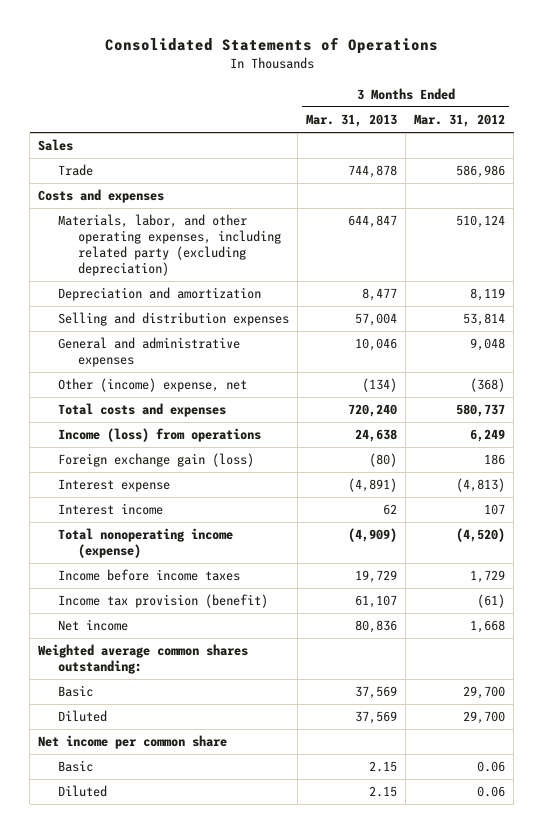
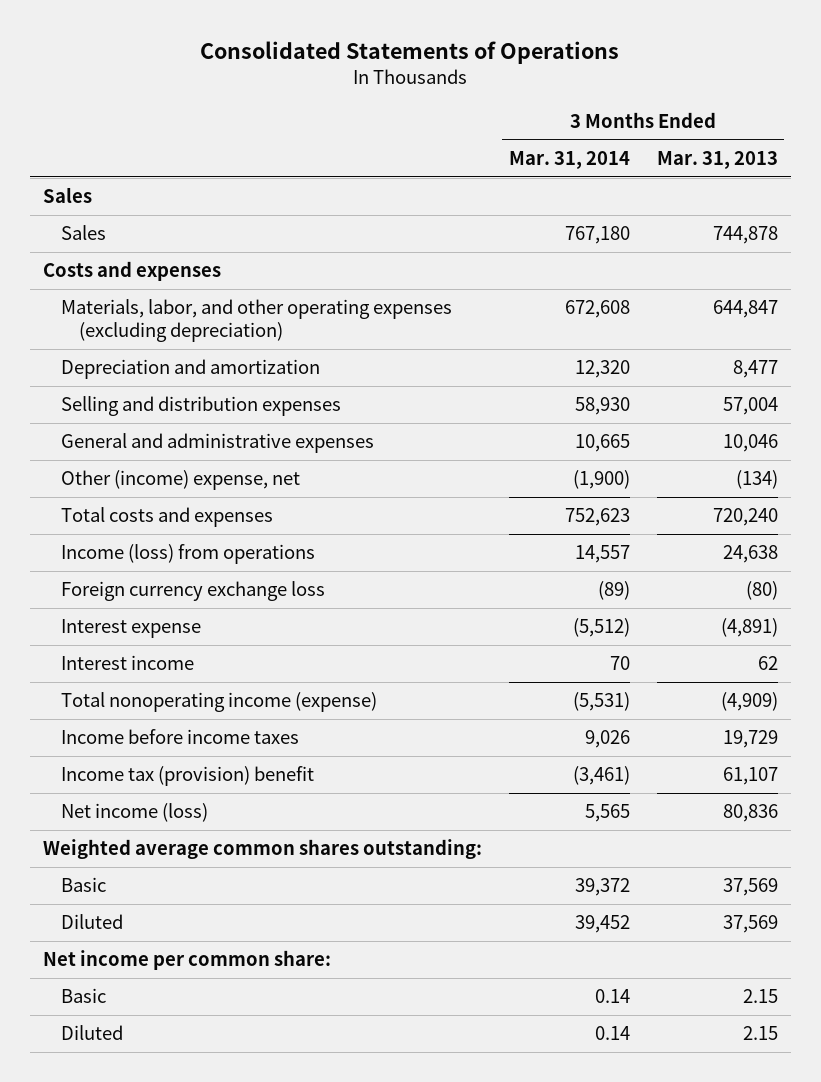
- | 3 Months Ended Mar. 31, 2013 | 3 Months Ended Mar. 31, 2012
+ | 3 Months Ended Mar. 31, 2014 | 3 Months Ended Mar. 31, 2013
- Trade | 744,878 | 586,986
+ Sales | 767,180 | 744,878
- Materials, labor, and other operating expenses, including related party (excluding depreciation) | 644,847 | 510,124
+ Materials, labor, and other operating expenses (excluding depreciation) | 672,608 | 644,847
- Foreign exchange gain (loss) | (80) | 186
+ Foreign currency exchange loss | (89) | (80)
- Income tax provision (benefit) | 61,107 | (61)
- Net income | 80,836 | 1,668
+ Income tax (provision) benefit | (3,461) | 61,107
+ Net income (loss) | 5,565 | 80,836
- Net income per common share
+ Net income per common share:

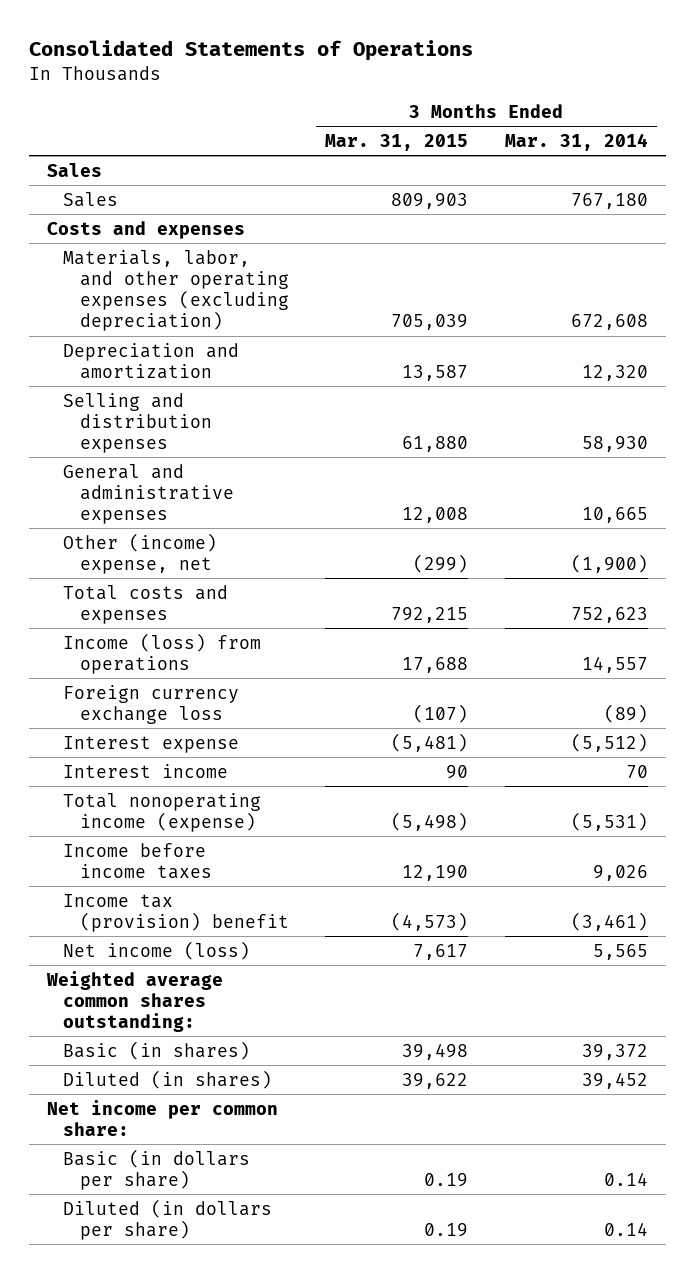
- | 3 Months Ended Mar. 31, 2014 | 3 Months Ended Mar. 31, 2013
+ | 3 Months Ended Mar. 31, 2015 | 3 Months Ended Mar. 31, 2014
- Basic | 39,372 | 37,569
- Diluted | 39,452 | 37,569
+ Basic (in shares) | 39,498 | 39,372
+ Diluted (in shares) | 39,622 | 39,452
- Basic | 0.14 | 2.15
- Diluted | 0.14 | 2.15
+ Basic (in dollars per share) | 0.19 | 0.14
+ Diluted (in dollars per share) | 0.19 | 0.14

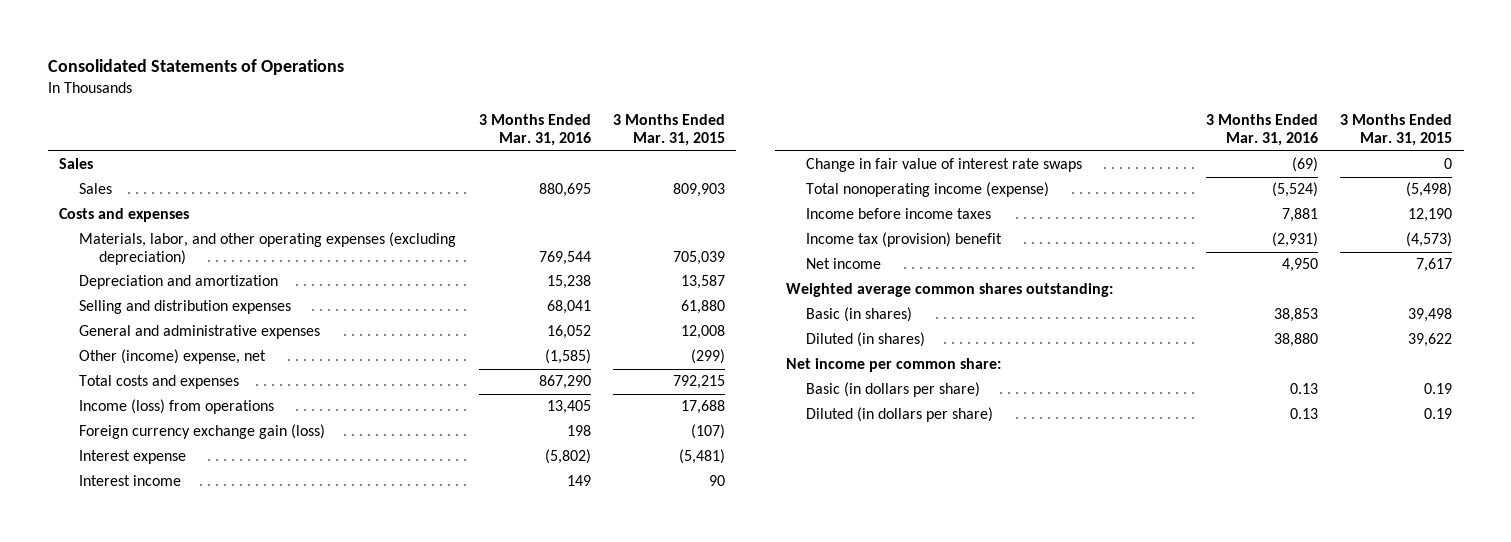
- | 3 Months Ended Mar. 31, 2015 | 3 Months Ended Mar. 31, 2014
+ | 3 Months Ended Mar. 31, 2016 | 3 Months Ended Mar. 31, 2015
- Foreign currency exchange loss | (107) | (89)
+ Foreign currency exchange gain (loss) | 198 | (107)
+ Change in fair value of interest rate swaps | (69) | 0
- Net income (loss) | 7,617 | 5,565
+ Net income | 4,950 | 7,617

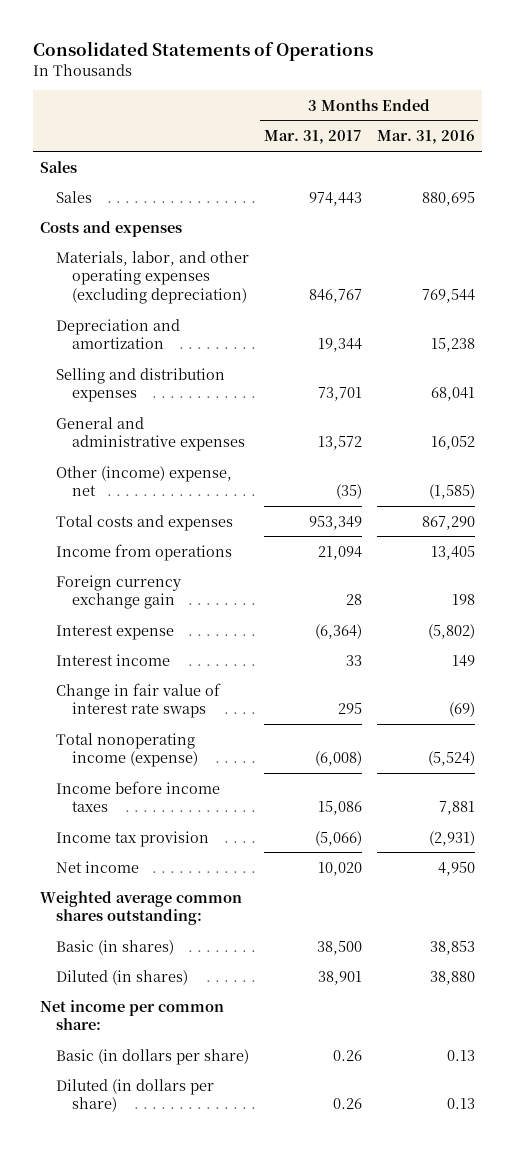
- | 3 Months Ended Mar. 31, 2016 | 3 Months Ended Mar. 31, 2015
+ | 3 Months Ended Mar. 31, 2017 | 3 Months Ended Mar. 31, 2016
- Income (loss) from operations | 13,405 | 17,688
- Foreign currency exchange gain (loss) | 198 | (107)
+ Income from operations | 21,094 | 13,405
+ Foreign currency exchange gain | 28 | 198
- Income tax (provision) benefit | (2,931) | (4,573)
+ Income tax provision | (5,066) | (2,931)

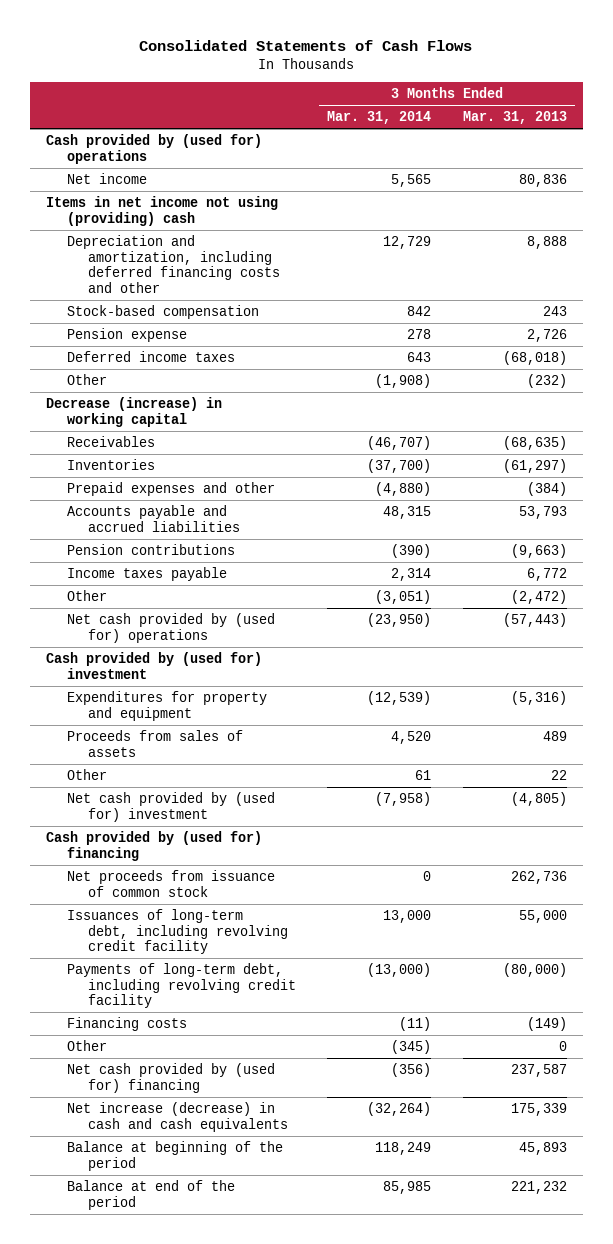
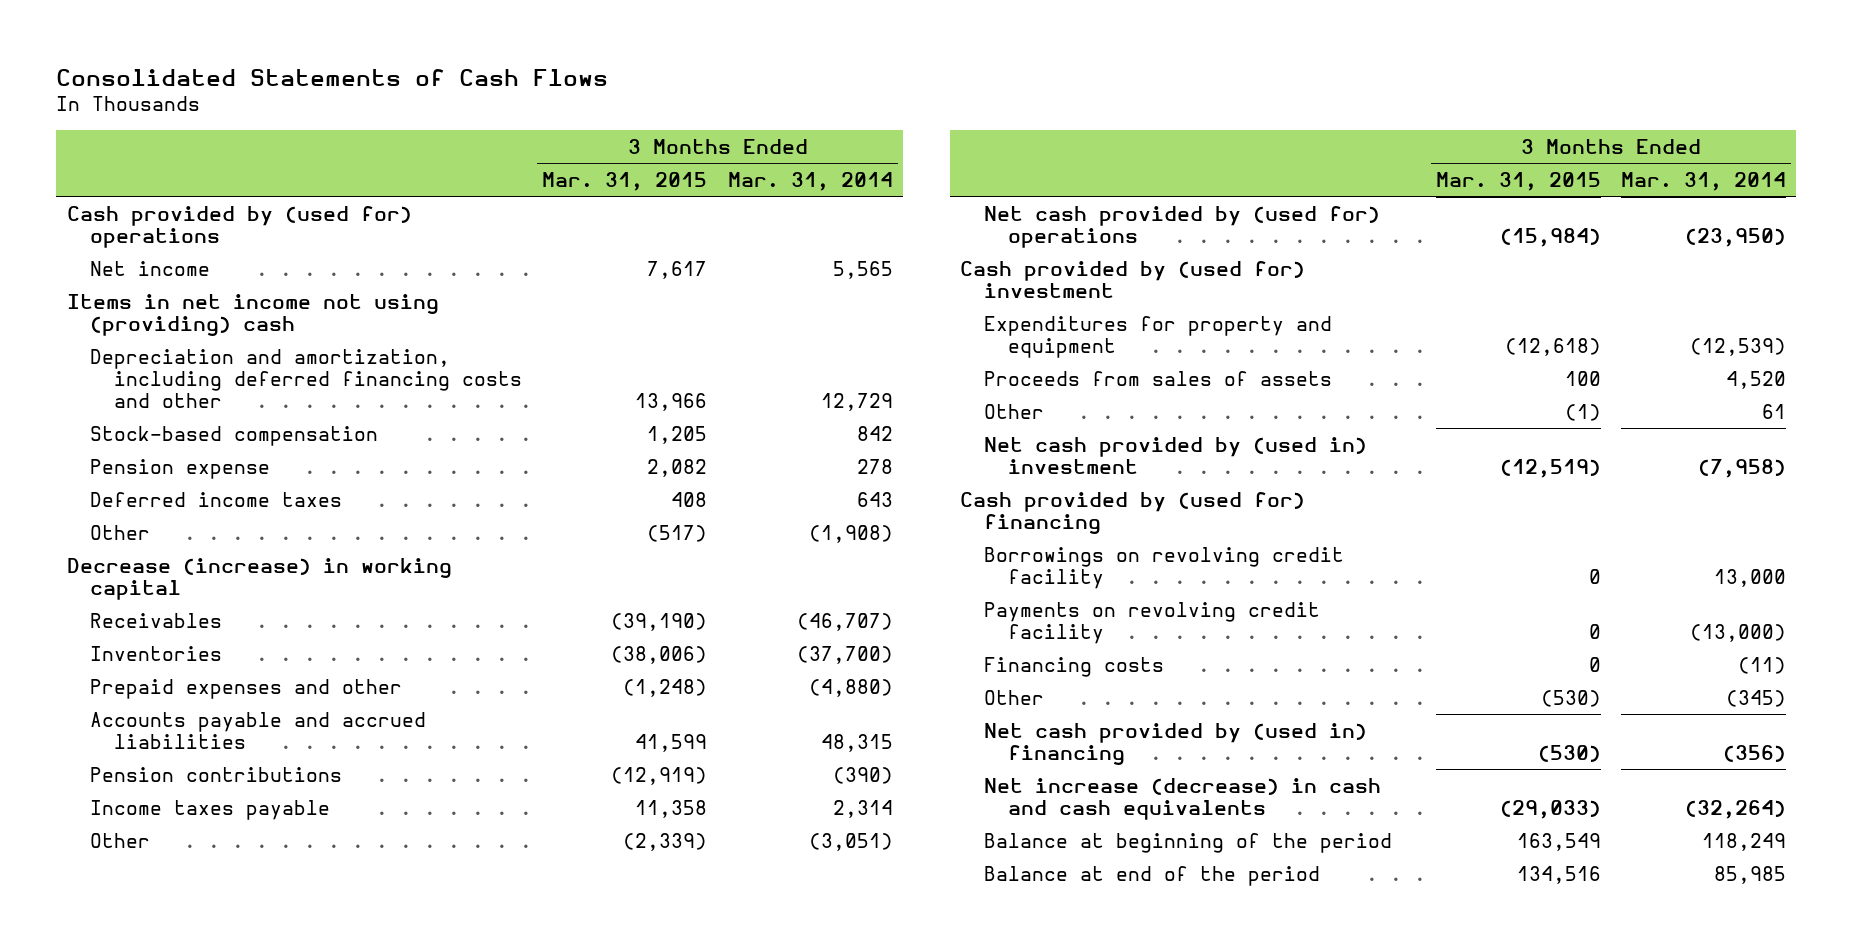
- | 3 Months Ended Mar. 31, 2014 | 3 Months Ended Mar. 31, 2013
+ | 3 Months Ended Mar. 31, 2015 | 3 Months Ended Mar. 31, 2014
- Net cash provided by (used for) investment | (7,958) | (4,805)
+ Net cash provided by (used in) investment | (12,519) | (7,958)
- Net proceeds from issuance of common stock | 0 | 262,736
- Issuances of long-term debt, including revolving credit facility | 13,000 | 55,000
- Payments of long-term debt, including revolving credit facility | (13,000) | (80,000)
+ Borrowings on revolving credit facility | 0 | 13,000
+ Payments on revolving credit facility | 0 | (13,000)
- Net cash provided by (used for) financing | (356) | 237,587
+ Net cash provided by (used in) financing | (530) | (356)

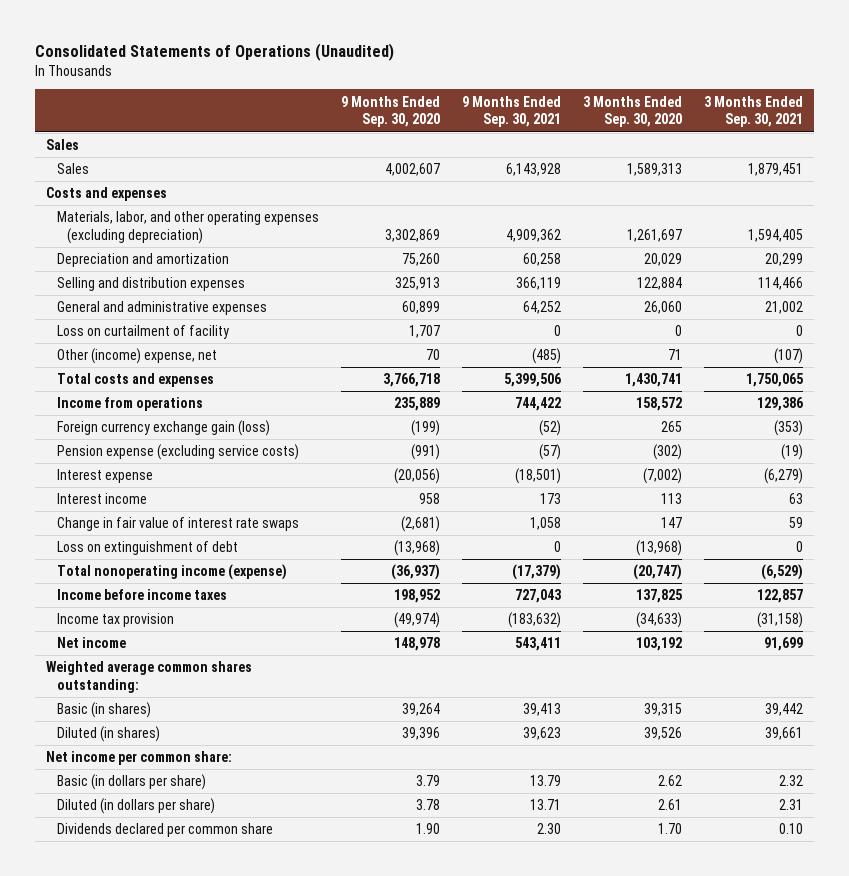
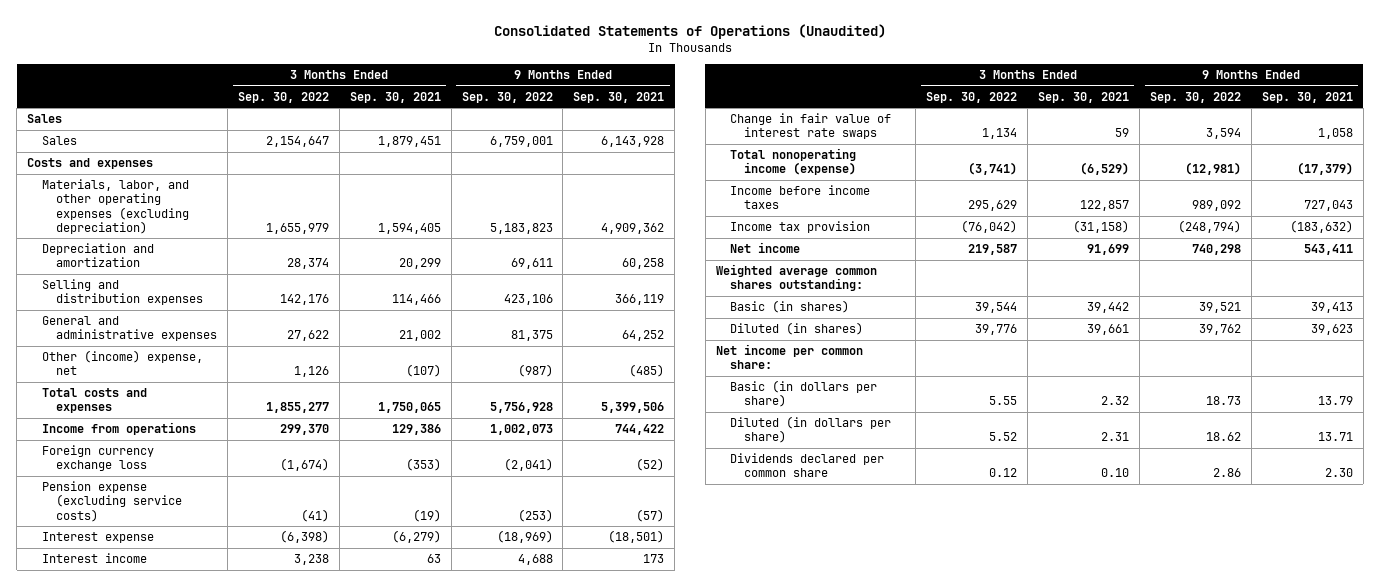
- | 9 Months Ended Sep. 30, 2020 | 9 Months Ended Sep. 30, 2021 | 3 Months Ended Sep. 30, 2020 | 3 Months Ended Sep. 30, 2021
+ | 3 Months Ended Sep. 30, 2022 | 3 Months Ended Sep. 30, 2021 | 9 Months Ended Sep. 30, 2022 | 9 Months Ended Sep. 30, 2021
- Loss on curtailment of facility | 1,707 | 0 | 0 | 0
- Foreign currency exchange gain (loss) | (199) | (52) | 265 | (353)
+ Foreign currency exchange loss | (1,674) | (353) | (2,041) | (52)
- Loss on extinguishment of debt | (13,968) | 0 | (13,968) | 0

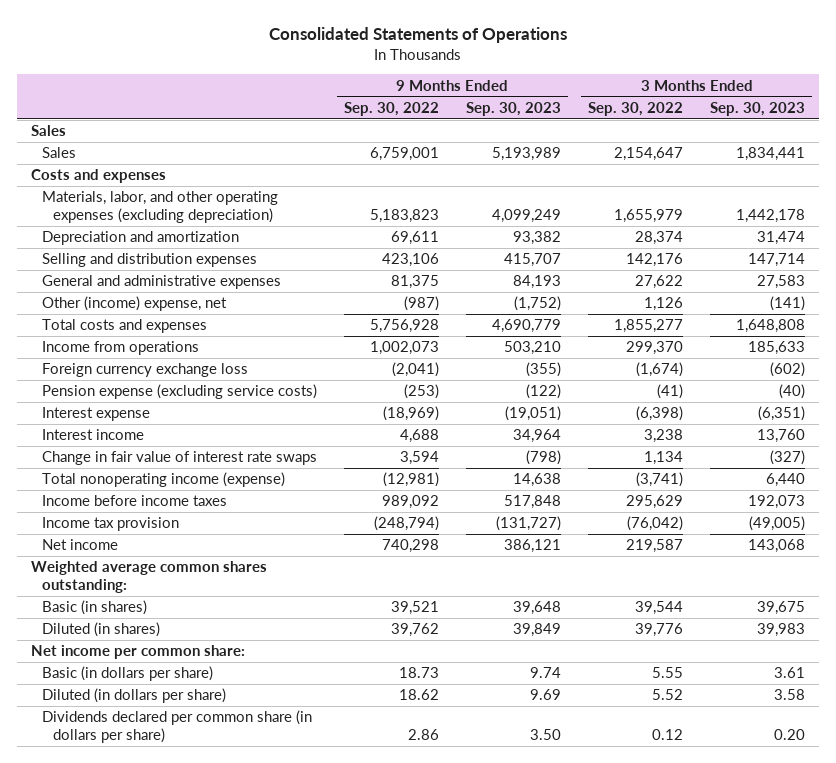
- Consolidated Statements of Operations (Unaudited)
+ Consolidated Statements of Operations
- | 3 Months Ended Sep. 30, 2022 | 3 Months Ended Sep. 30, 2021 | 9 Months Ended Sep. 30, 2022 | 9 Months Ended Sep. 30, 2021
+ | 9 Months Ended Sep. 30, 2022 | 9 Months Ended Sep. 30, 2023 | 3 Months Ended Sep. 30, 2022 | 3 Months Ended Sep. 30, 2023
- Dividends declared per common share | 0.12 | 0.10 | 2.86 | 2.30
+ Dividends declared per common share (in dollars per share) | 2.86 | 3.50 | 0.12 | 0.20

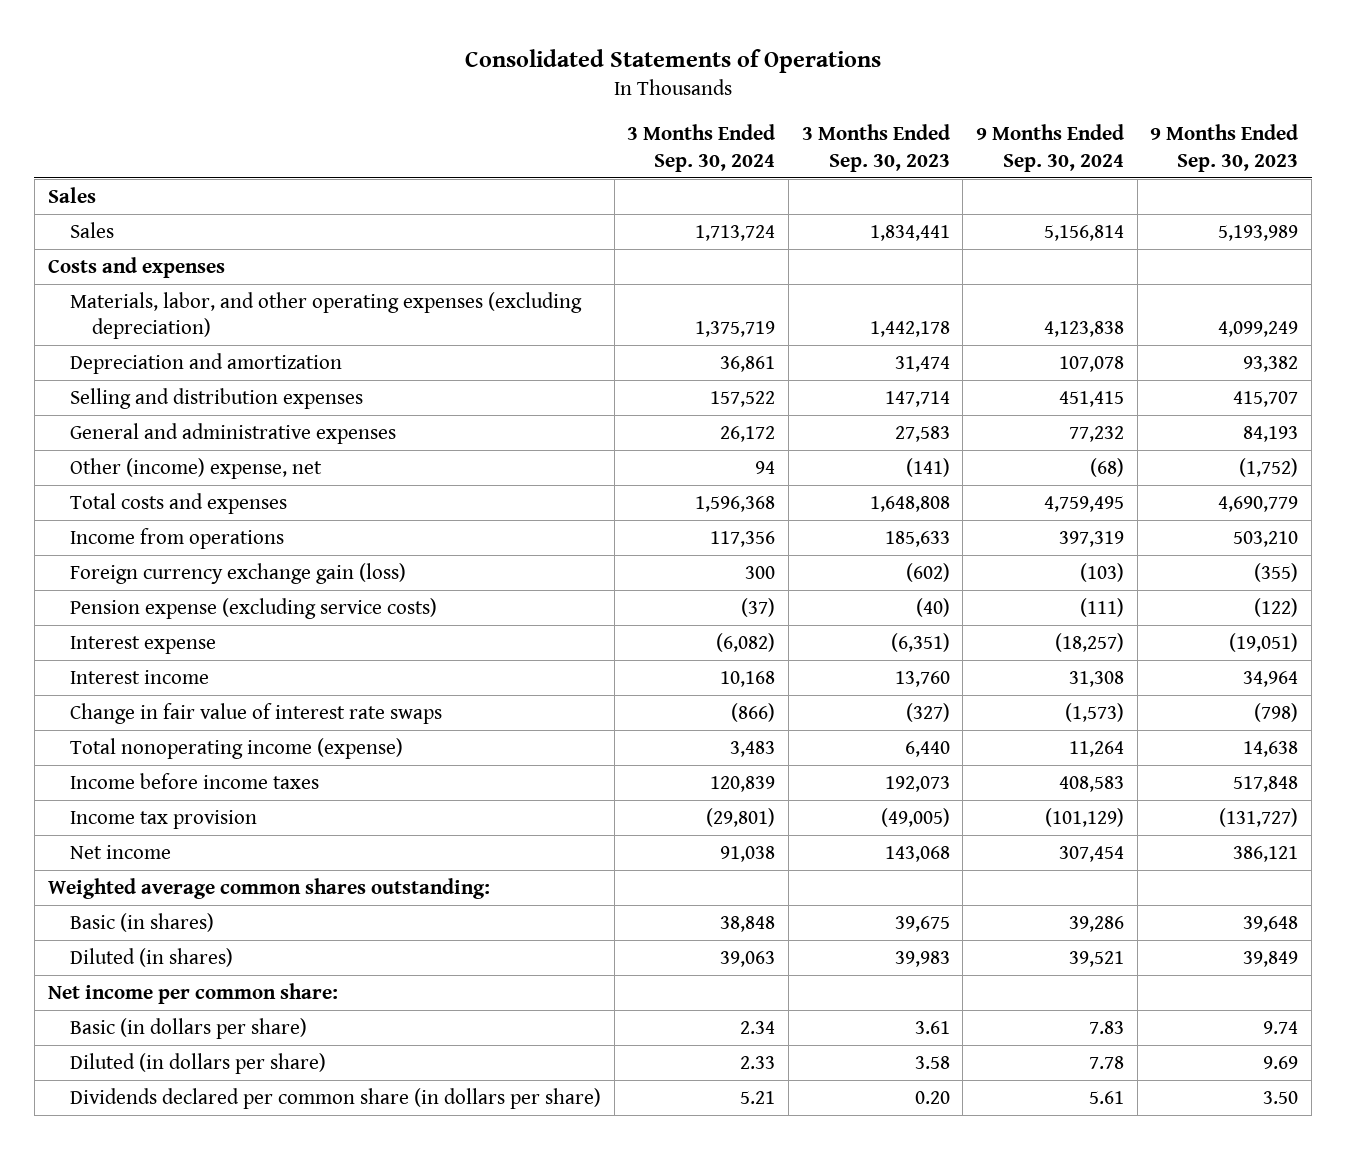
- | 9 Months Ended Sep. 30, 2022 | 9 Months Ended Sep. 30, 2023 | 3 Months Ended Sep. 30, 2022 | 3 Months Ended Sep. 30, 2023
+ | 3 Months Ended Sep. 30, 2024 | 3 Months Ended Sep. 30, 2023 | 9 Months Ended Sep. 30, 2024 | 9 Months Ended Sep. 30, 2023
- Foreign currency exchange loss | (2,041) | (355) | (1,674) | (602)
+ Foreign currency exchange gain (loss) | 300 | (602) | (103) | (355)

